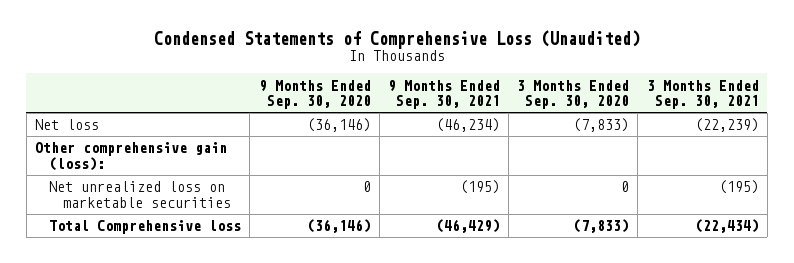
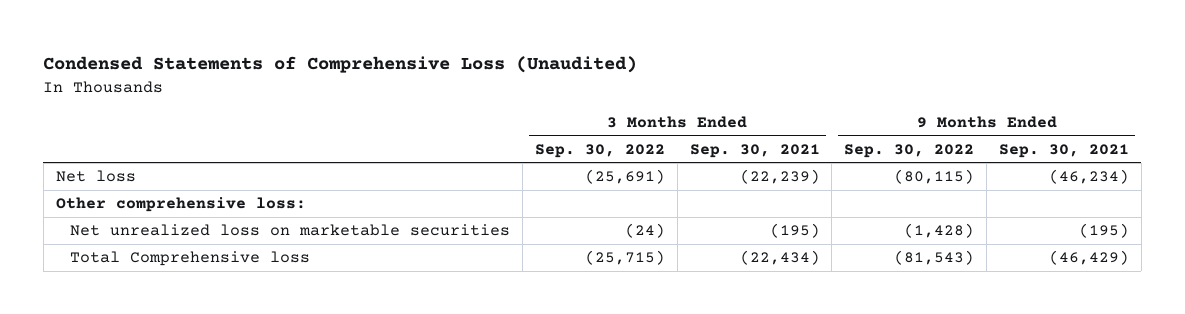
- | 9 Months Ended Sep. 30, 2020 | 9 Months Ended Sep. 30, 2021 | 3 Months Ended Sep. 30, 2020 | 3 Months Ended Sep. 30, 2021
+ | 3 Months Ended Sep. 30, 2022 | 3 Months Ended Sep. 30, 2021 | 9 Months Ended Sep. 30, 2022 | 9 Months Ended Sep. 30, 2021
- Other comprehensive gain (loss):
+ Other comprehensive loss:

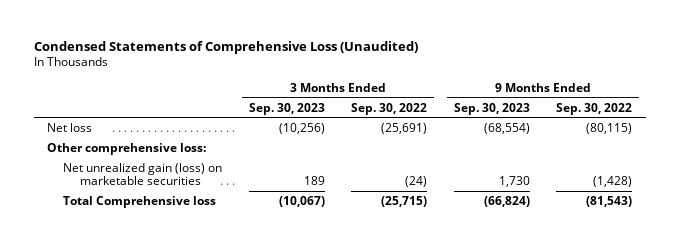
- | 3 Months Ended Sep. 30, 2022 | 3 Months Ended Sep. 30, 2021 | 9 Months Ended Sep. 30, 2022 | 9 Months Ended Sep. 30, 2021
+ | 3 Months Ended Sep. 30, 2023 | 3 Months Ended Sep. 30, 2022 | 9 Months Ended Sep. 30, 2023 | 9 Months Ended Sep. 30, 2022
- Net unrealized loss on marketable securities | (24) | (195) | (1,428) | (195)
+ Net unrealized gain (loss) on marketable securities | 189 | (24) | 1,730 | (1,428)

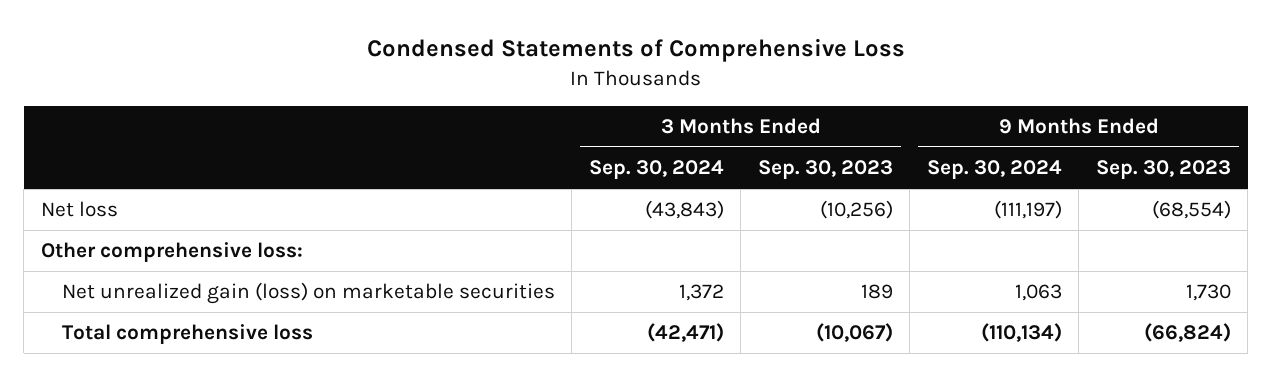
- Condensed Statements of Comprehensive Loss (Unaudited)
+ Condensed Statements of Comprehensive Loss
- | 3 Months Ended Sep. 30, 2023 | 3 Months Ended Sep. 30, 2022 | 9 Months Ended Sep. 30, 2023 | 9 Months Ended Sep. 30, 2022
+ | 3 Months Ended Sep. 30, 2024 | 3 Months Ended Sep. 30, 2023 | 9 Months Ended Sep. 30, 2024 | 9 Months Ended Sep. 30, 2023
- Total Comprehensive loss | (10,067) | (25,715) | (66,824) | (81,543)
+ Total comprehensive loss | (42,471) | (10,067) | (110,134) | (66,824)

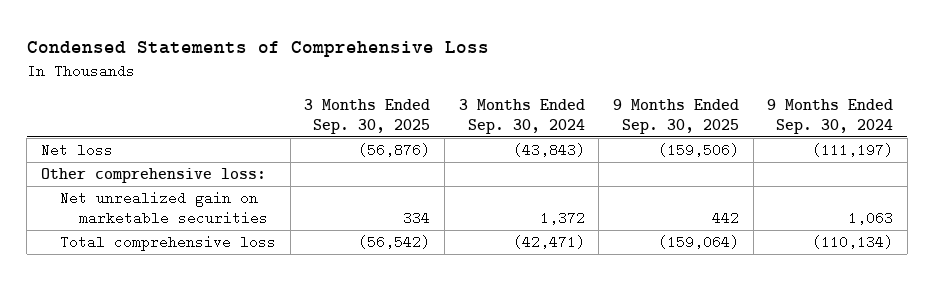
- | 3 Months Ended Sep. 30, 2024 | 3 Months Ended Sep. 30, 2023 | 9 Months Ended Sep. 30, 2024 | 9 Months Ended Sep. 30, 2023
+ | 3 Months Ended Sep. 30, 2025 | 3 Months Ended Sep. 30, 2024 | 9 Months Ended Sep. 30, 2025 | 9 Months Ended Sep. 30, 2024
- Net unrealized gain (loss) on marketable securities | 1,372 | 189 | 1,063 | 1,730
+ Net unrealized gain on marketable securities | 334 | 1,372 | 442 | 1,063

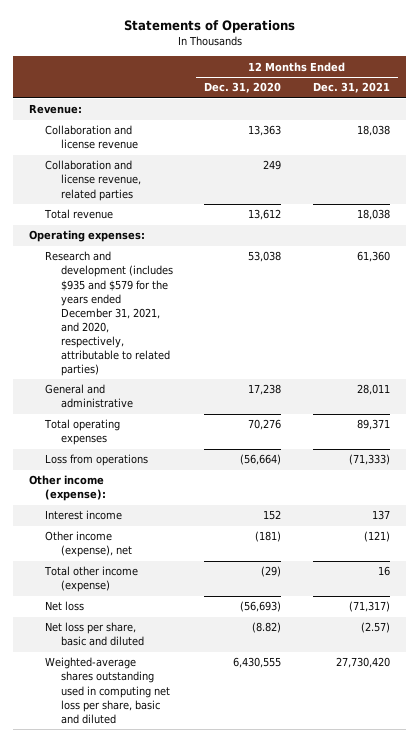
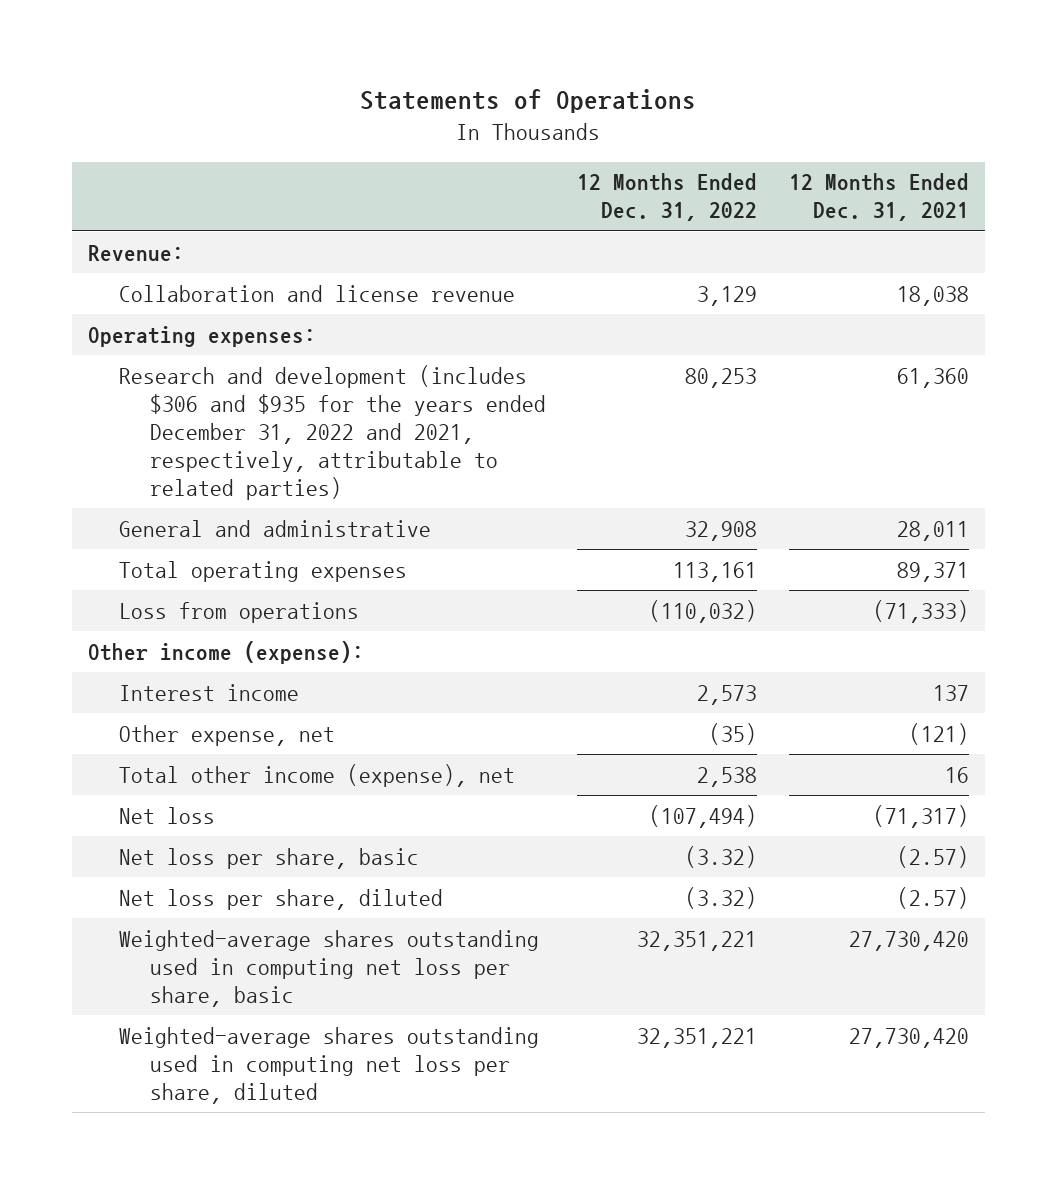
- | 12 Months Ended Dec. 31, 2020 | 12 Months Ended Dec. 31, 2021
+ | 12 Months Ended Dec. 31, 2022 | 12 Months Ended Dec. 31, 2021
- Collaboration and license revenue, related parties | 249 |
- Total revenue | 13,612 | 18,038
- Research and development (includes $935 and $579 for the years ended December 31, 2021, and 2020, respectively, attributable to related parties) | 53,038 | 61,360
+ Research and development (includes $306 and $935 for the years ended December 31, 2022 and 2021, respectively, attributable to related parties) | 80,253 | 61,360
- Other income (expense), net | (181) | (121)
- Total other income (expense) | (29) | 16
+ Other expense, net | (35) | (121)
+ Total other income (expense), net | 2,538 | 16
- Net loss per share, basic and diluted | (8.82) | (2.57)
- Weighted-average shares outstanding used in computing net loss per share, basic and diluted | 6,430,555 | 27,730,420
+ Net loss per share, basic | (3.32) | (2.57)
+ Net loss per share, diluted | (3.32) | (2.57)
+ Weighted-average shares outstanding used in computing net loss per share, basic | 32,351,221 | 27,730,420
+ Weighted-average shares outstanding used in computing net loss per share, diluted | 32,351,221 | 27,730,420

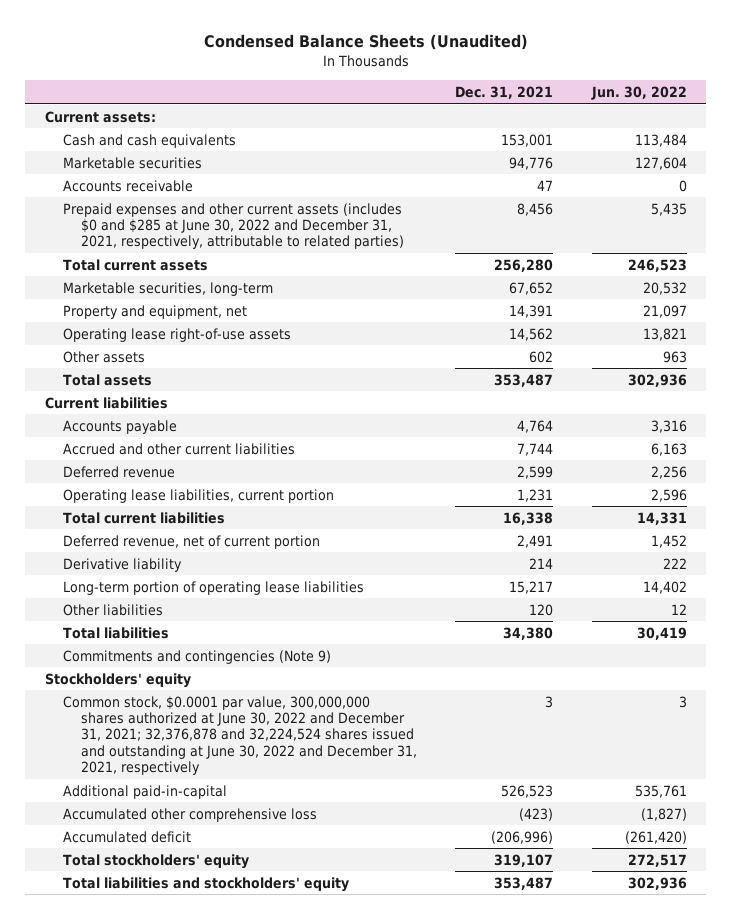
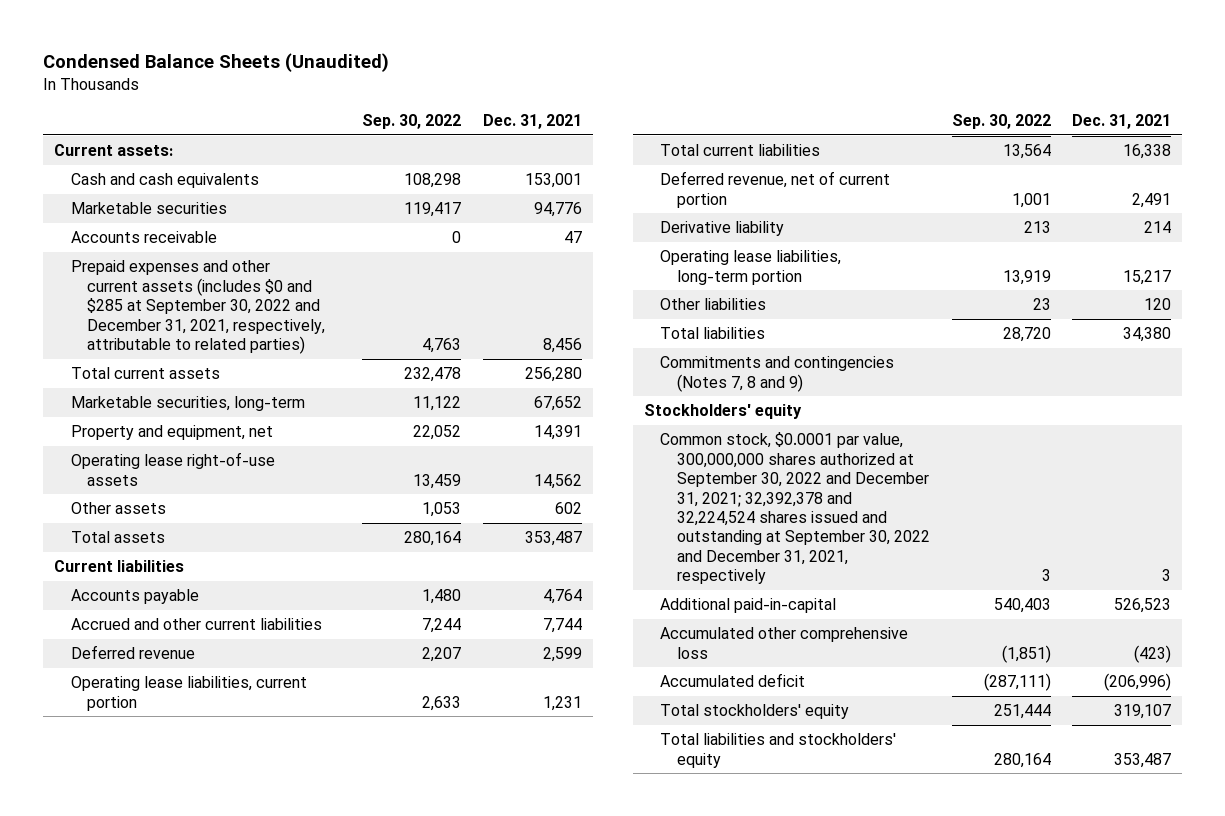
- | Dec. 31, 2021 | Jun. 30, 2022
+ | Sep. 30, 2022 | Dec. 31, 2021
- Prepaid expenses and other current assets (includes $0 and $285 at June 30, 2022 and December 31, 2021, respectively, attributable to related parties) | 8,456 | 5,435
+ Prepaid expenses and other current assets (includes $0 and $285 at September 30, 2022 and December 31, 2021, respectively, attributable to related parties) | 4,763 | 8,456
- Long-term portion of operating lease liabilities | 15,217 | 14,402
+ Operating lease liabilities, long-term portion | 13,919 | 15,217
- Commitments and contingencies (Note 9)
+ Commitments and contingencies (Notes 7, 8 and 9)
- Common stock, $0.0001 par value, 300,000,000 shares authorized at June 30, 2022 and December 31, 2021; 32,376,878 and 32,224,524 shares issued and outstanding at June 30, 2022 and December 31, 2021, respectively | 3 | 3
+ Common stock, $0.0001 par value, 300,000,000 shares authorized at September 30, 2022 and December 31, 2021; 32,392,378 and 32,224,524 shares issued and outstanding at September 30, 2022 and December 31, 2021, respectively | 3 | 3

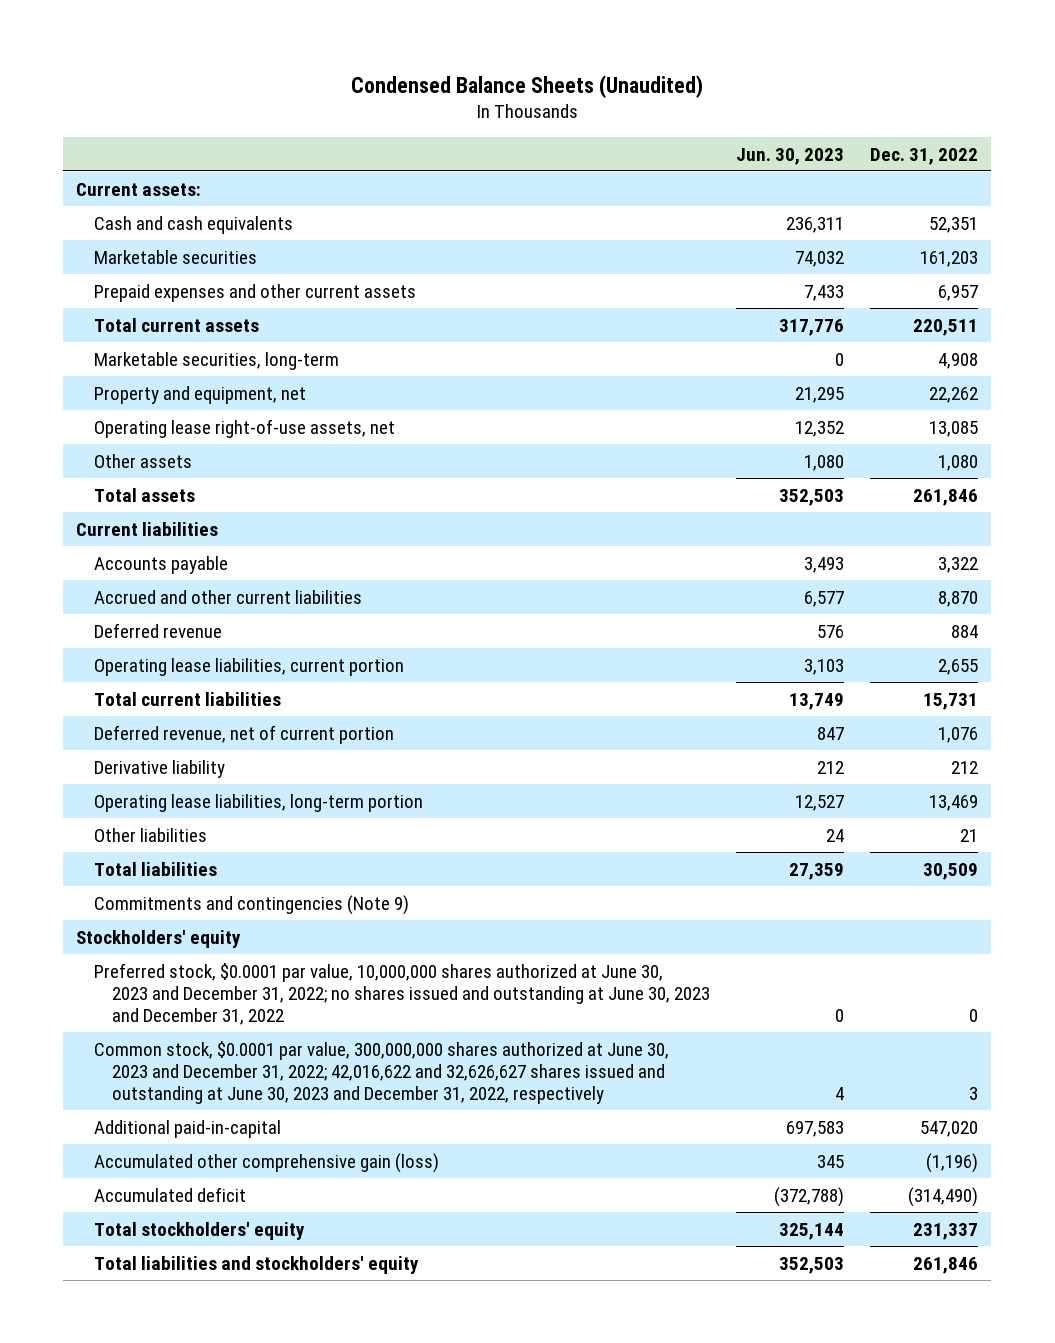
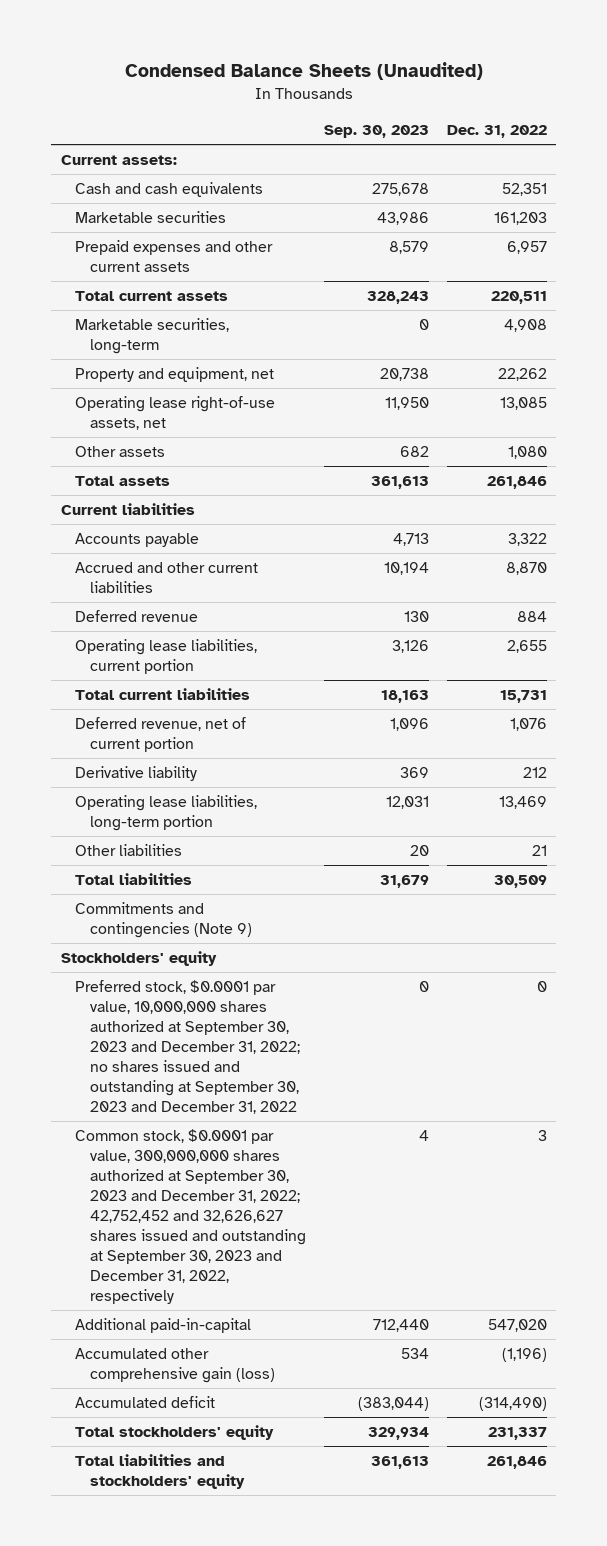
- | Jun. 30, 2023 | Dec. 31, 2022
+ | Sep. 30, 2023 | Dec. 31, 2022
- Preferred stock, $0.0001 par value, 10,000,000 shares authorized at June 30, 2023 and December 31, 2022; no shares issued and outstanding at June 30, 2023 and December 31, 2022 | 0 | 0
- Common stock, $0.0001 par value, 300,000,000 shares authorized at June 30, 2023 and December 31, 2022; 42,016,622 and 32,626,627 shares issued and outstanding at June 30, 2023 and December 31, 2022, respectively | 4 | 3
+ Preferred stock, $0.0001 par value, 10,000,000 shares authorized at September 30, 2023 and December 31, 2022; no shares issued and outstanding at September 30, 2023 and December 31, 2022 | 0 | 0
+ Common stock, $0.0001 par value, 300,000,000 shares authorized at September 30, 2023 and December 31, 2022; 42,752,452 and 32,626,627 shares issued and outstanding at September 30, 2023 and December 31, 2022, respectively | 4 | 3

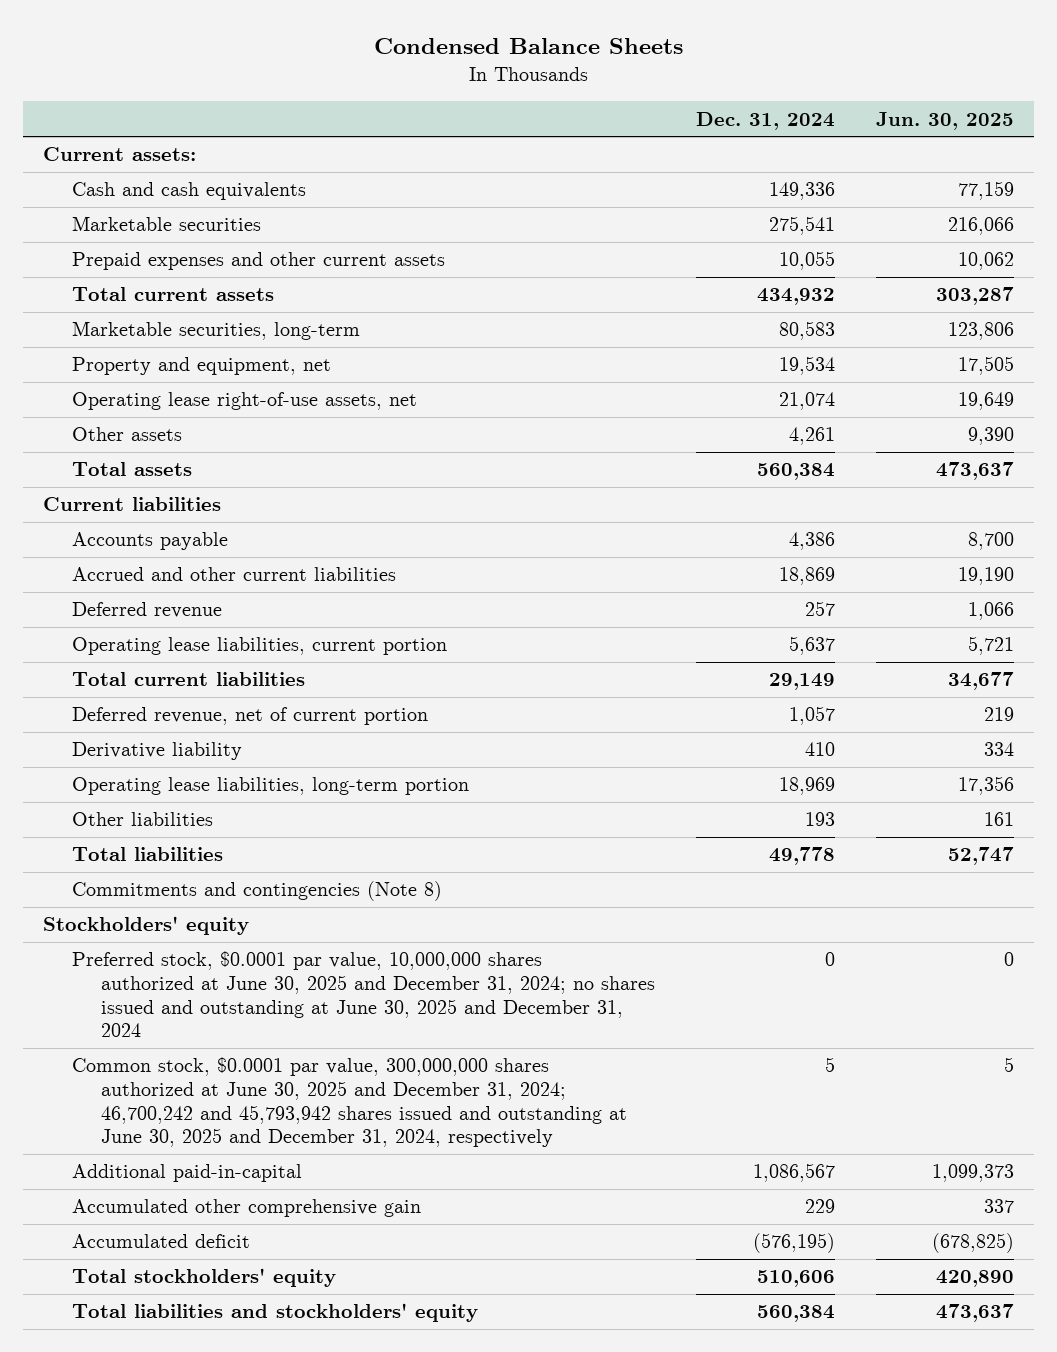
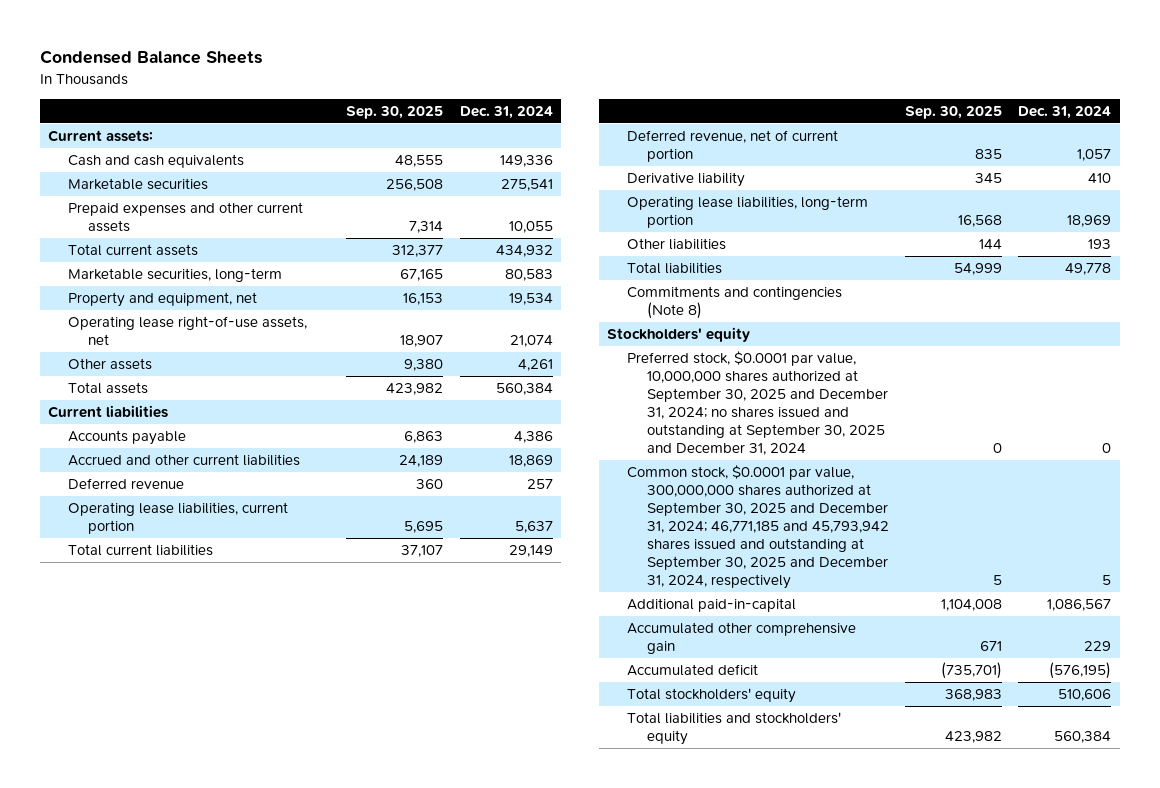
- | Dec. 31, 2024 | Jun. 30, 2025
+ | Sep. 30, 2025 | Dec. 31, 2024
- Preferred stock, $0.0001 par value, 10,000,000 shares authorized at June 30, 2025 and December 31, 2024; no shares issued and outstanding at June 30, 2025 and December 31, 2024 | 0 | 0
- Common stock, $0.0001 par value, 300,000,000 shares authorized at June 30, 2025 and December 31, 2024; 46,700,242 and 45,793,942 shares issued and outstanding at June 30, 2025 and December 31, 2024, respectively | 5 | 5
+ Preferred stock, $0.0001 par value, 10,000,000 shares authorized at September 30, 2025 and December 31, 2024; no shares issued and outstanding at September 30, 2025 and December 31, 2024 | 0 | 0
+ Common stock, $0.0001 par value, 300,000,000 shares authorized at September 30, 2025 and December 31, 2024; 46,771,185 and 45,793,942 shares issued and outstanding at September 30, 2025 and December 31, 2024, respectively | 5 | 5

